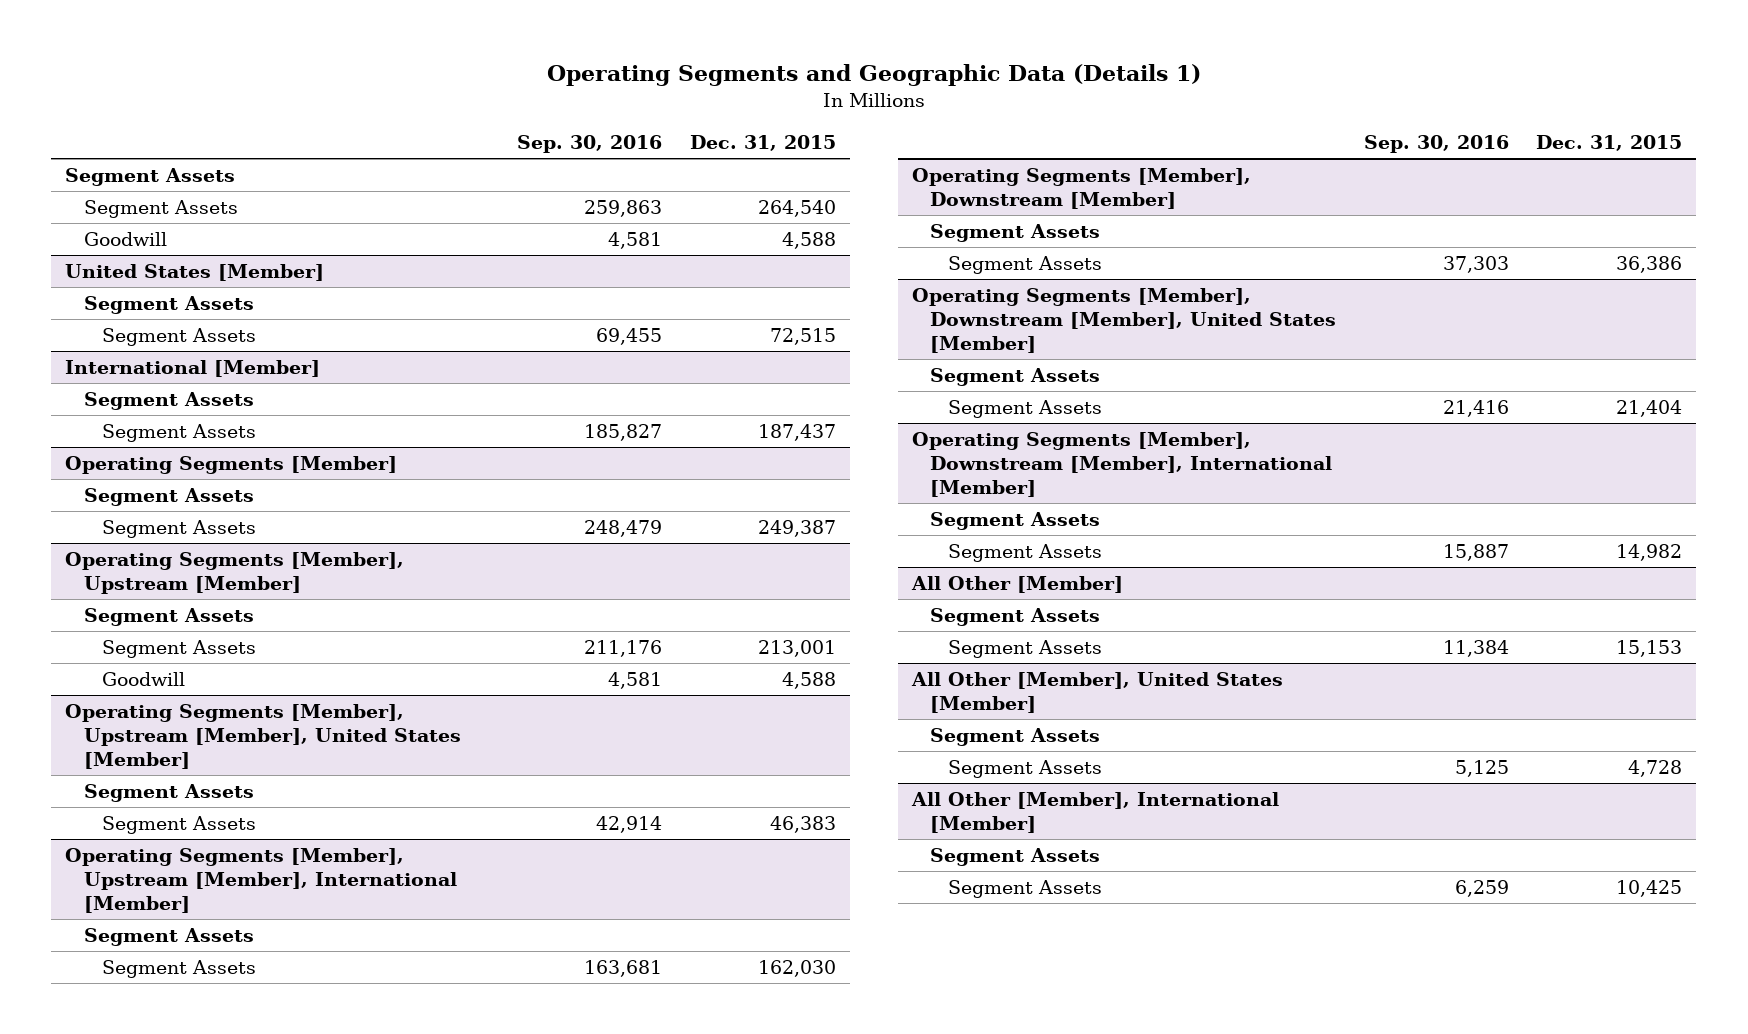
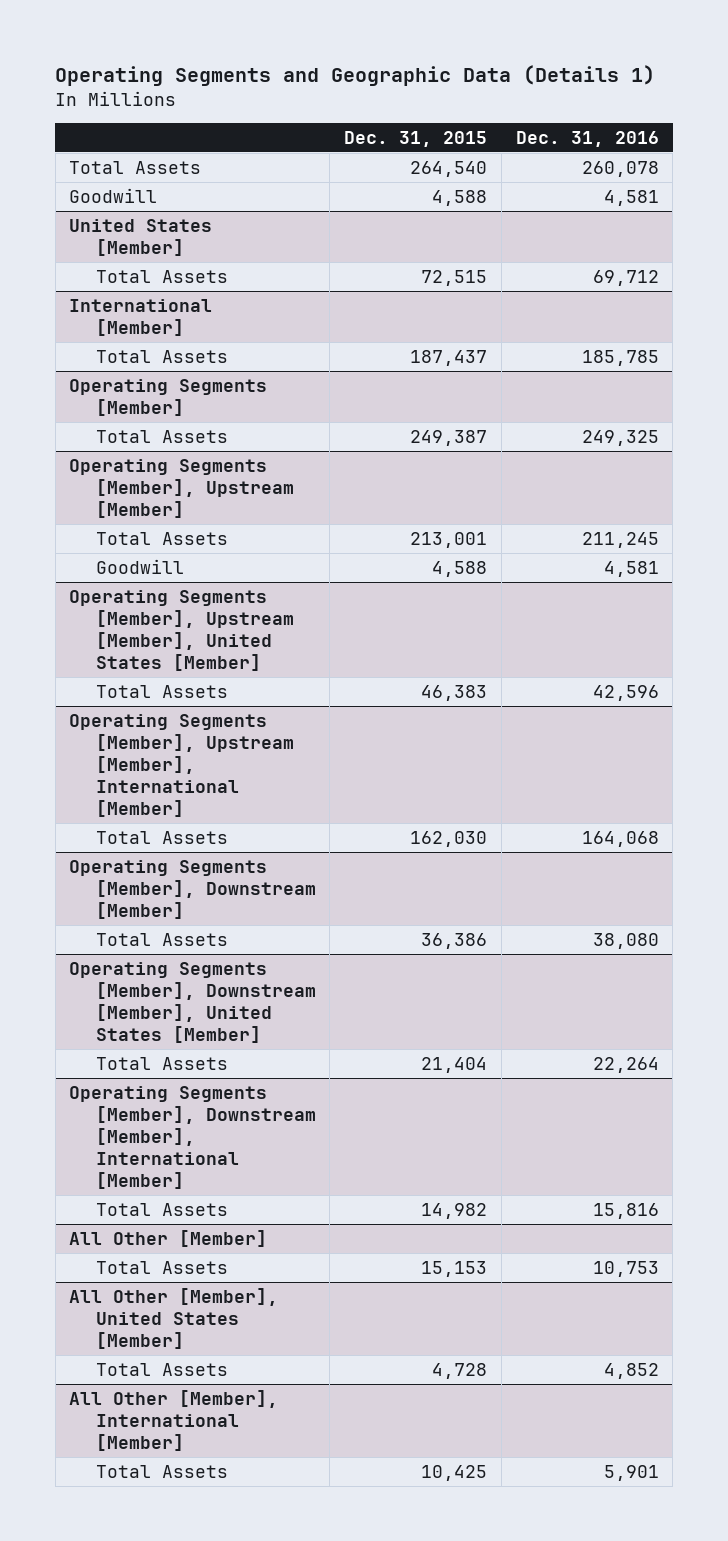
- | Sep. 30, 2016 | Dec. 31, 2015
+ | Dec. 31, 2015 | Dec. 31, 2016
- Segment Assets
- Segment Assets | 259,863 | 264,540
+ Total Assets | 264,540 | 260,078
@ United States [Member]
- Segment Assets
- Segment Assets | 69,455 | 72,515
+ Total Assets | 72,515 | 69,712
@ International [Member]
- Segment Assets
- Segment Assets | 185,827 | 187,437
+ Total Assets | 187,437 | 185,785
@ Operating Segments [Member]
- Segment Assets
- Segment Assets | 248,479 | 249,387
+ Total Assets | 249,387 | 249,325
@ Operating Segments [Member], Upstream [Member]
- Segment Assets
- Segment Assets | 211,176 | 213,001
+ Total Assets | 213,001 | 211,245
@ Operating Segments [Member], Upstream [Member], United States [Member]
- Segment Assets
- Segment Assets | 42,914 | 46,383
+ Total Assets | 46,383 | 42,596
@ Operating Segments [Member], Upstream [Member], International [Member]
- Segment Assets
- Segment Assets | 163,681 | 162,030
+ Total Assets | 162,030 | 164,068
@ Operating Segments [Member], Downstream [Member]
- Segment Assets
- Segment Assets | 37,303 | 36,386
+ Total Assets | 36,386 | 38,080
@ Operating Segments [Member], Downstream [Member], United States [Member]
- Segment Assets
- Segment Assets | 21,416 | 21,404
+ Total Assets | 21,404 | 22,264
@ Operating Segments [Member], Downstream [Member], International [Member]
- Segment Assets
- Segment Assets | 15,887 | 14,982
+ Total Assets | 14,982 | 15,816
@ All Other [Member]
- Segment Assets
- Segment Assets | 11,384 | 15,153
+ Total Assets | 15,153 | 10,753
@ All Other [Member], United States [Member]
- Segment Assets
- Segment Assets | 5,125 | 4,728
+ Total Assets | 4,728 | 4,852
@ All Other [Member], International [Member]
- Segment Assets
- Segment Assets | 6,259 | 10,425
+ Total Assets | 10,425 | 5,901

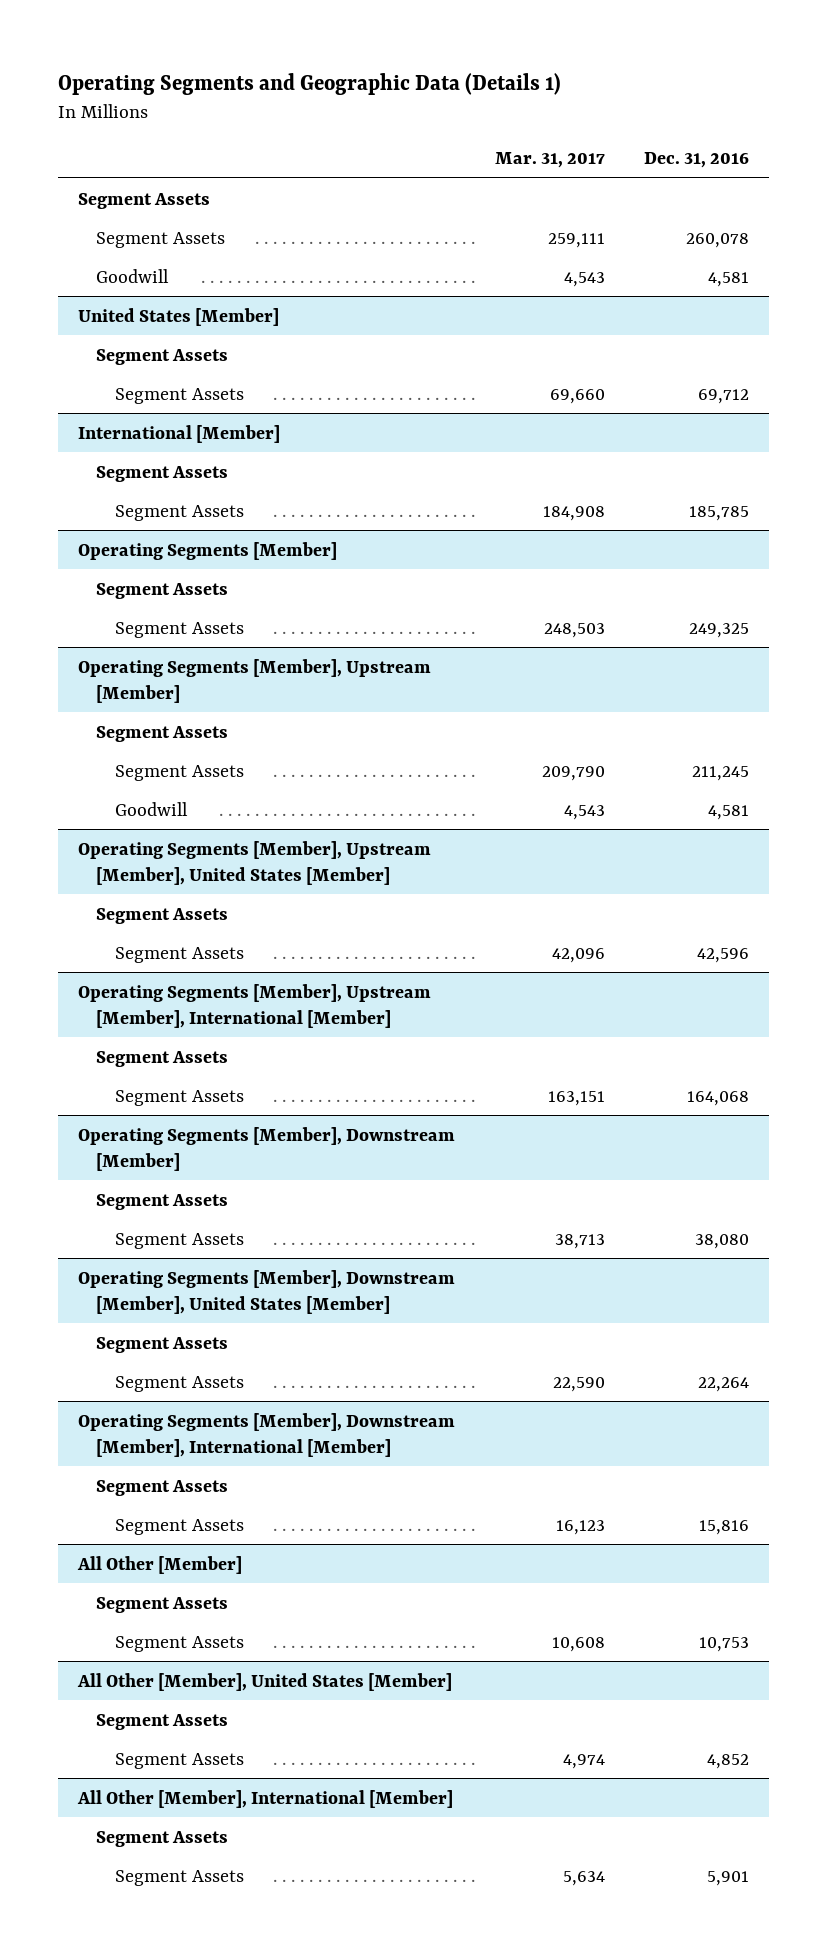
- | Dec. 31, 2015 | Dec. 31, 2016
+ | Mar. 31, 2017 | Dec. 31, 2016
- Total Assets | 264,540 | 260,078
+ Segment Assets
+ Segment Assets | 259,111 | 260,078
@ United States [Member]
- Total Assets | 72,515 | 69,712
+ Segment Assets
+ Segment Assets | 69,660 | 69,712
@ International [Member]
- Total Assets | 187,437 | 185,785
+ Segment Assets
+ Segment Assets | 184,908 | 185,785
@ Operating Segments [Member]
- Total Assets | 249,387 | 249,325
+ Segment Assets
+ Segment Assets | 248,503 | 249,325
@ Operating Segments [Member], Upstream [Member]
- Total Assets | 213,001 | 211,245
+ Segment Assets
+ Segment Assets | 209,790 | 211,245
@ Operating Segments [Member], Upstream [Member], United States [Member]
- Total Assets | 46,383 | 42,596
+ Segment Assets
+ Segment Assets | 42,096 | 42,596
@ Operating Segments [Member], Upstream [Member], International [Member]
- Total Assets | 162,030 | 164,068
+ Segment Assets
+ Segment Assets | 163,151 | 164,068
@ Operating Segments [Member], Downstream [Member]
- Total Assets | 36,386 | 38,080
+ Segment Assets
+ Segment Assets | 38,713 | 38,080
@ Operating Segments [Member], Downstream [Member], United States [Member]
- Total Assets | 21,404 | 22,264
+ Segment Assets
+ Segment Assets | 22,590 | 22,264
@ Operating Segments [Member], Downstream [Member], International [Member]
- Total Assets | 14,982 | 15,816
+ Segment Assets
+ Segment Assets | 16,123 | 15,816
@ All Other [Member]
- Total Assets | 15,153 | 10,753
+ Segment Assets
+ Segment Assets | 10,608 | 10,753
@ All Other [Member], United States [Member]
- Total Assets | 4,728 | 4,852
+ Segment Assets
+ Segment Assets | 4,974 | 4,852
@ All Other [Member], International [Member]
- Total Assets | 10,425 | 5,901
+ Segment Assets
+ Segment Assets | 5,634 | 5,901

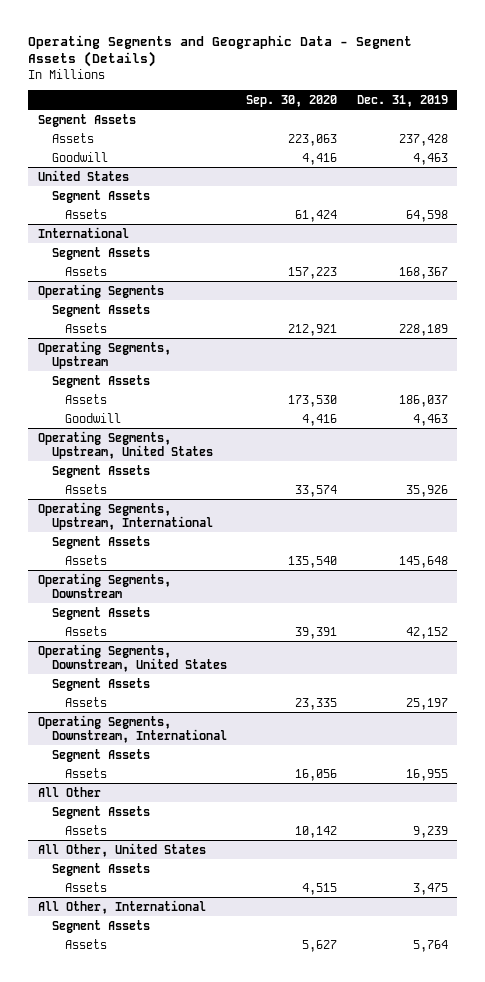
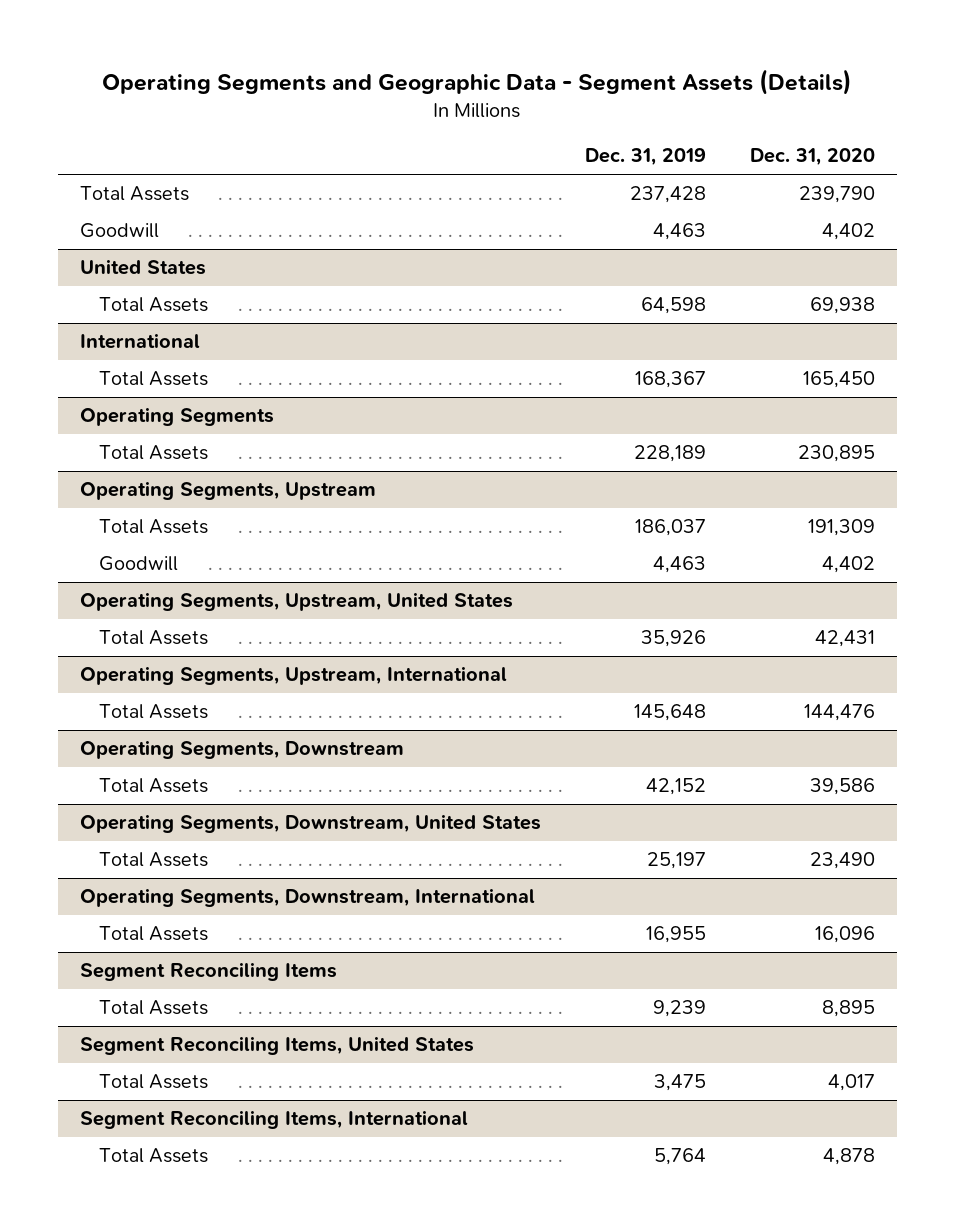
- | Sep. 30, 2020 | Dec. 31, 2019
+ | Dec. 31, 2019 | Dec. 31, 2020
- Segment Assets
- Assets | 223,063 | 237,428
+ Total Assets | 237,428 | 239,790
@ United States
- Segment Assets
- Assets | 61,424 | 64,598
+ Total Assets | 64,598 | 69,938
@ International
- Segment Assets
- Assets | 157,223 | 168,367
+ Total Assets | 168,367 | 165,450
@ Operating Segments
- Segment Assets
- Assets | 212,921 | 228,189
+ Total Assets | 228,189 | 230,895
@ Operating Segments, Upstream
- Segment Assets
- Assets | 173,530 | 186,037
+ Total Assets | 186,037 | 191,309
@ Operating Segments, Upstream, United States
- Segment Assets
- Assets | 33,574 | 35,926
+ Total Assets | 35,926 | 42,431
@ Operating Segments, Upstream, International
- Segment Assets
- Assets | 135,540 | 145,648
+ Total Assets | 145,648 | 144,476
@ Operating Segments, Downstream
- Segment Assets
- Assets | 39,391 | 42,152
+ Total Assets | 42,152 | 39,586
@ Operating Segments, Downstream, United States
- Segment Assets
- Assets | 23,335 | 25,197
+ Total Assets | 25,197 | 23,490
@ Operating Segments, Downstream, International
- Segment Assets
- Assets | 16,056 | 16,955
- All Other
- Segment Assets
- Assets | 10,142 | 9,239
- All Other, United States
- Segment Assets
- Assets | 4,515 | 3,475
- All Other, International
- Segment Assets
- Assets | 5,627 | 5,764
@ Operating Segments, Downstream, International
+ Total Assets | 16,955 | 16,096
+ Segment Reconciling Items
+ Total Assets | 9,239 | 8,895
+ Segment Reconciling Items, United States
+ Total Assets | 3,475 | 4,017
+ Segment Reconciling Items, International
+ Total Assets | 5,764 | 4,878

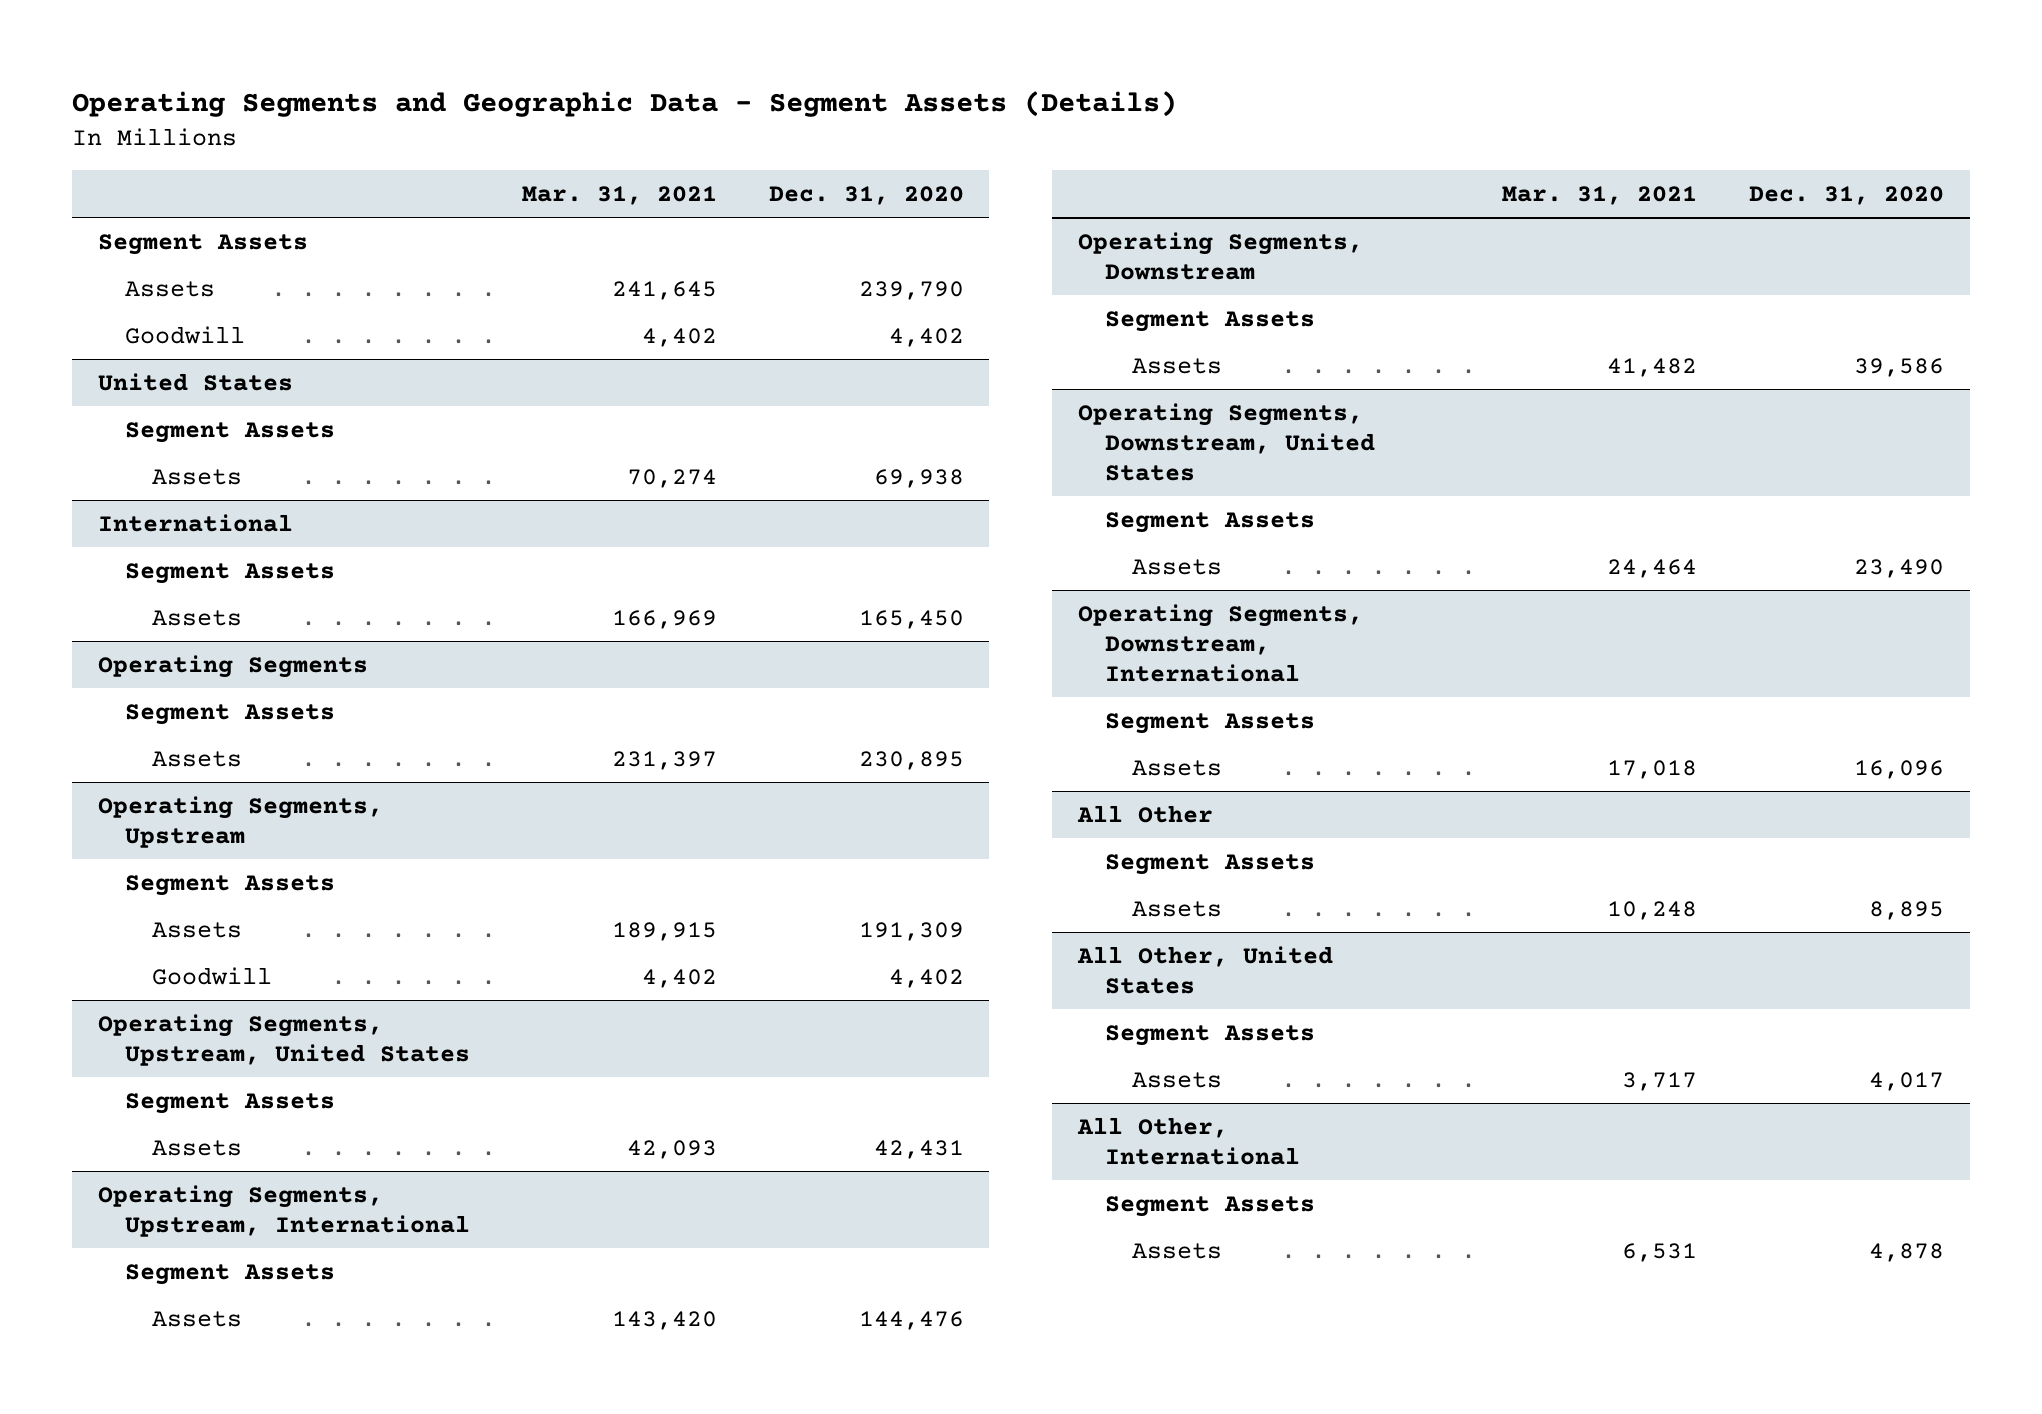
- | Dec. 31, 2019 | Dec. 31, 2020
+ | Mar. 31, 2021 | Dec. 31, 2020
- Total Assets | 237,428 | 239,790
+ Segment Assets
+ Assets | 241,645 | 239,790
@ United States
- Total Assets | 64,598 | 69,938
+ Segment Assets
+ Assets | 70,274 | 69,938
@ International
- Total Assets | 168,367 | 165,450
+ Segment Assets
+ Assets | 166,969 | 165,450
@ Operating Segments
- Total Assets | 228,189 | 230,895
+ Segment Assets
+ Assets | 231,397 | 230,895
@ Operating Segments, Upstream
- Total Assets | 186,037 | 191,309
+ Segment Assets
+ Assets | 189,915 | 191,309
@ Operating Segments, Upstream, United States
- Total Assets | 35,926 | 42,431
+ Segment Assets
+ Assets | 42,093 | 42,431
@ Operating Segments, Upstream, International
- Total Assets | 145,648 | 144,476
+ Segment Assets
+ Assets | 143,420 | 144,476
@ Operating Segments, Downstream
- Total Assets | 42,152 | 39,586
+ Segment Assets
+ Assets | 41,482 | 39,586
@ Operating Segments, Downstream, United States
- Total Assets | 25,197 | 23,490
+ Segment Assets
+ Assets | 24,464 | 23,490
@ Operating Segments, Downstream, International
- Total Assets | 16,955 | 16,096
- Segment Reconciling Items
- Total Assets | 9,239 | 8,895
- Segment Reconciling Items, United States
- Total Assets | 3,475 | 4,017
- Segment Reconciling Items, International
- Total Assets | 5,764 | 4,878
@ Operating Segments, Downstream, International
+ Segment Assets
+ Assets | 17,018 | 16,096
+ All Other
+ Segment Assets
+ Assets | 10,248 | 8,895
+ All Other, United States
+ Segment Assets
+ Assets | 3,717 | 4,017
+ All Other, International
+ Segment Assets
+ Assets | 6,531 | 4,878

